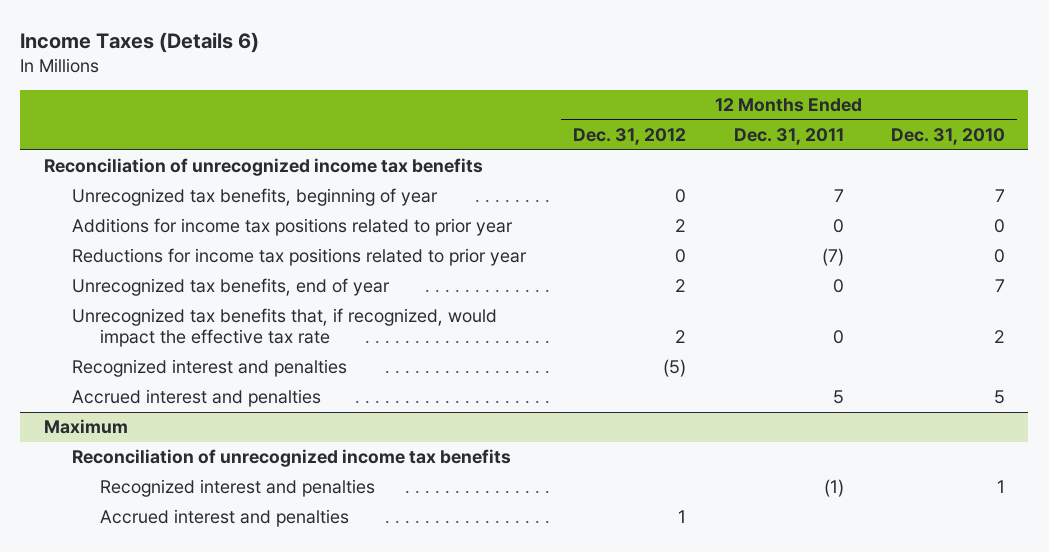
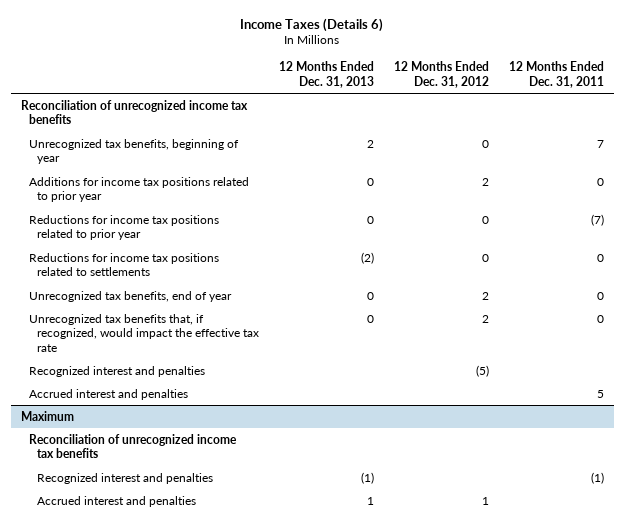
- | 12 Months Ended Dec. 31, 2012 | 12 Months Ended Dec. 31, 2011 | 12 Months Ended Dec. 31, 2010
+ | 12 Months Ended Dec. 31, 2013 | 12 Months Ended Dec. 31, 2012 | 12 Months Ended Dec. 31, 2011
+ Reductions for income tax positions related to settlements | (2) | 0 | 0

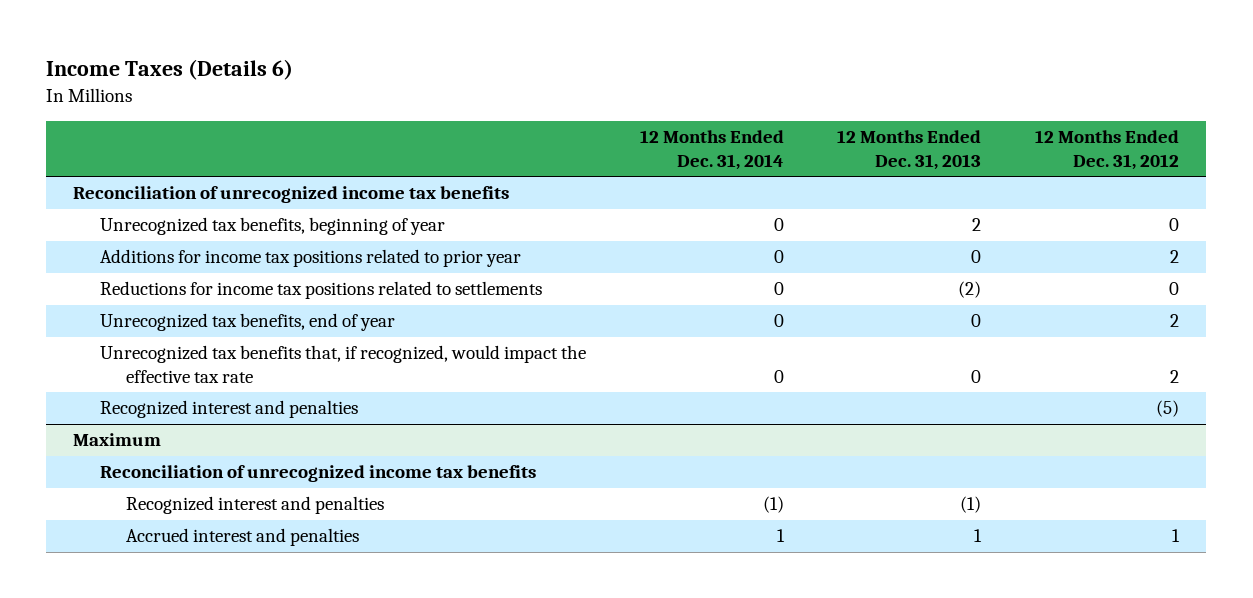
- | 12 Months Ended Dec. 31, 2013 | 12 Months Ended Dec. 31, 2012 | 12 Months Ended Dec. 31, 2011
+ | 12 Months Ended Dec. 31, 2014 | 12 Months Ended Dec. 31, 2013 | 12 Months Ended Dec. 31, 2012
- Reductions for income tax positions related to prior year | 0 | 0 | (7)
- Accrued interest and penalties | | | 5

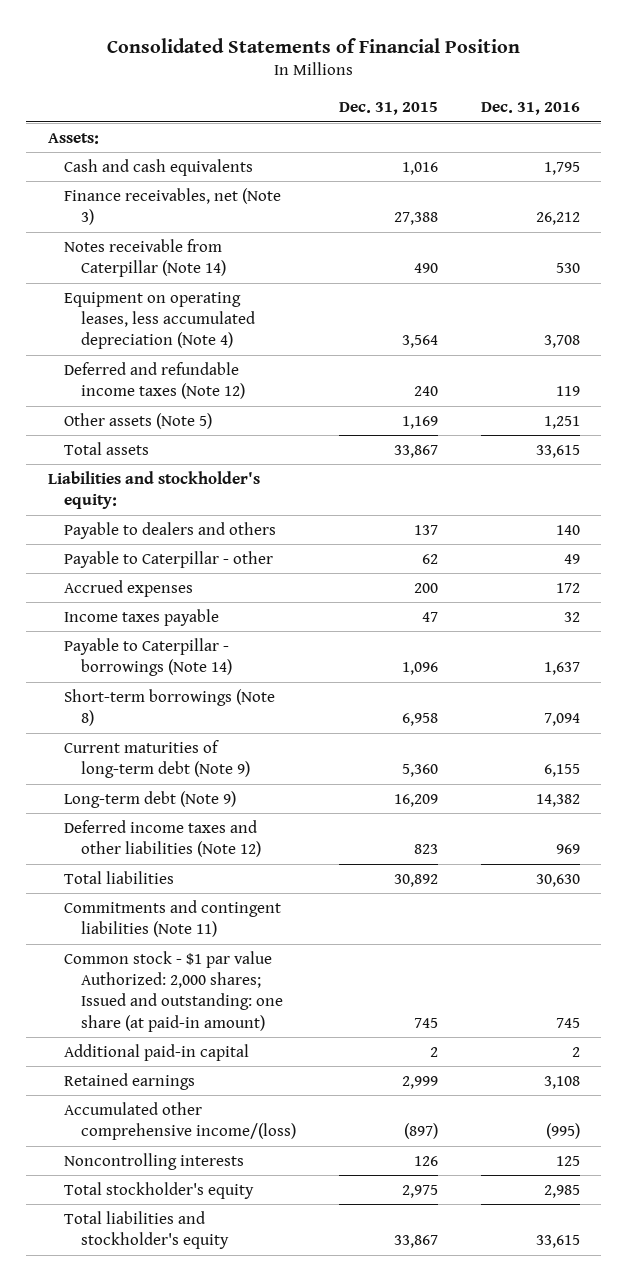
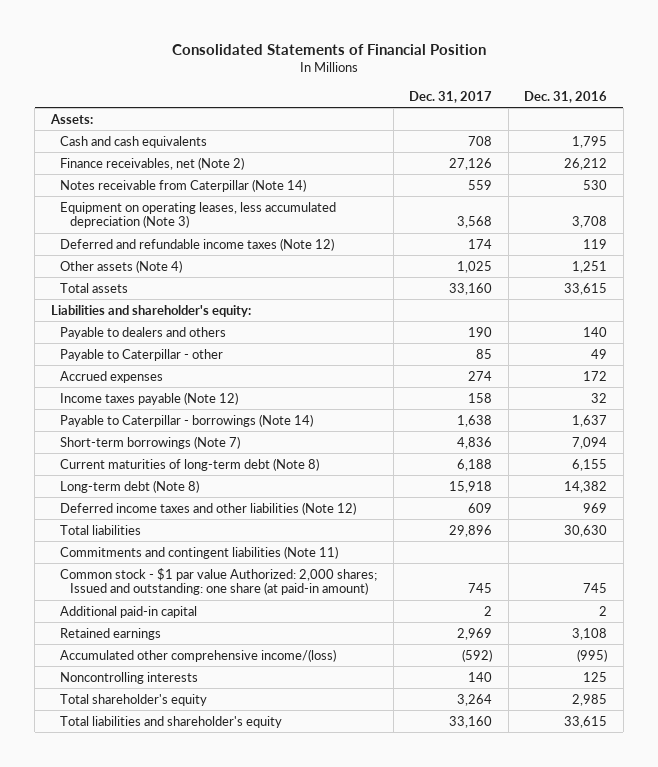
- | Dec. 31, 2015 | Dec. 31, 2016
+ | Dec. 31, 2017 | Dec. 31, 2016
- Finance receivables, net (Note 3) | 27,388 | 26,212
+ Finance receivables, net (Note 2) | 27,126 | 26,212
- Equipment on operating leases, less accumulated depreciation (Note 4) | 3,564 | 3,708
+ Equipment on operating leases, less accumulated depreciation (Note 3) | 3,568 | 3,708
- Other assets (Note 5) | 1,169 | 1,251
+ Other assets (Note 4) | 1,025 | 1,251
- Liabilities and stockholder's equity:
+ Liabilities and shareholder's equity:
- Income taxes payable | 47 | 32
+ Income taxes payable (Note 12) | 158 | 32
- Short-term borrowings (Note 8) | 6,958 | 7,094
- Current maturities of long-term debt (Note 9) | 5,360 | 6,155
- Long-term debt (Note 9) | 16,209 | 14,382
+ Short-term borrowings (Note 7) | 4,836 | 7,094
+ Current maturities of long-term debt (Note 8) | 6,188 | 6,155
+ Long-term debt (Note 8) | 15,918 | 14,382
- Total stockholder's equity | 2,975 | 2,985
- Total liabilities and stockholder's equity | 33,867 | 33,615
+ Total shareholder's equity | 3,264 | 2,985
+ Total liabilities and shareholder's equity | 33,160 | 33,615

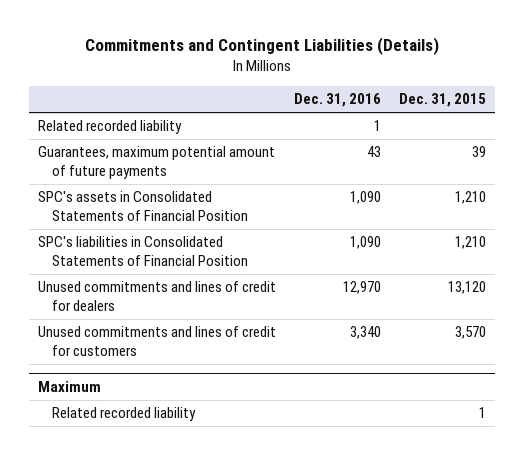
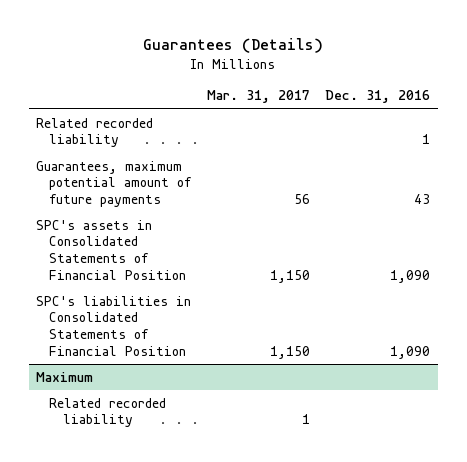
- Commitments and Contingent Liabilities (Details)
+ Guarantees (Details)
- | Dec. 31, 2016 | Dec. 31, 2015
+ | Mar. 31, 2017 | Dec. 31, 2016
- Unused commitments and lines of credit for dealers | 12,970 | 13,120
- Unused commitments and lines of credit for customers | 3,340 | 3,570

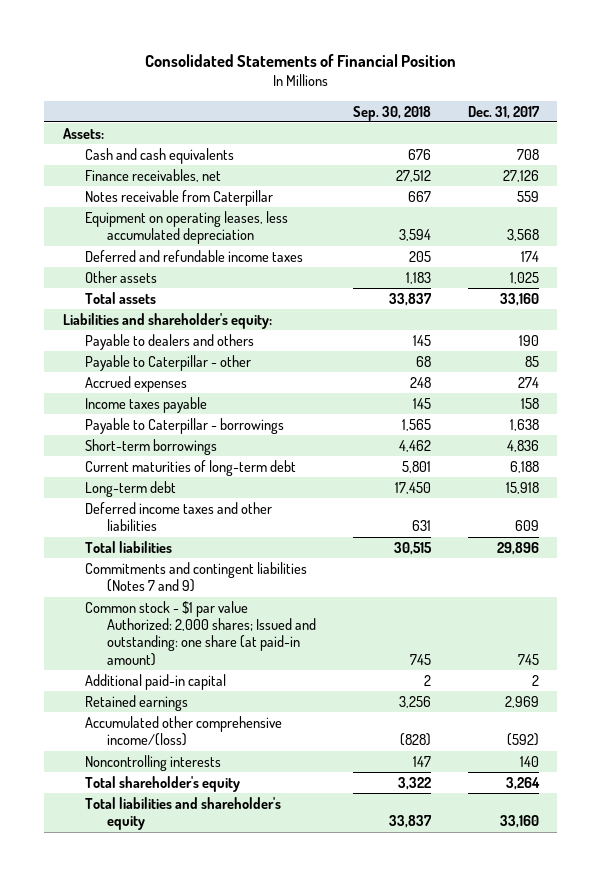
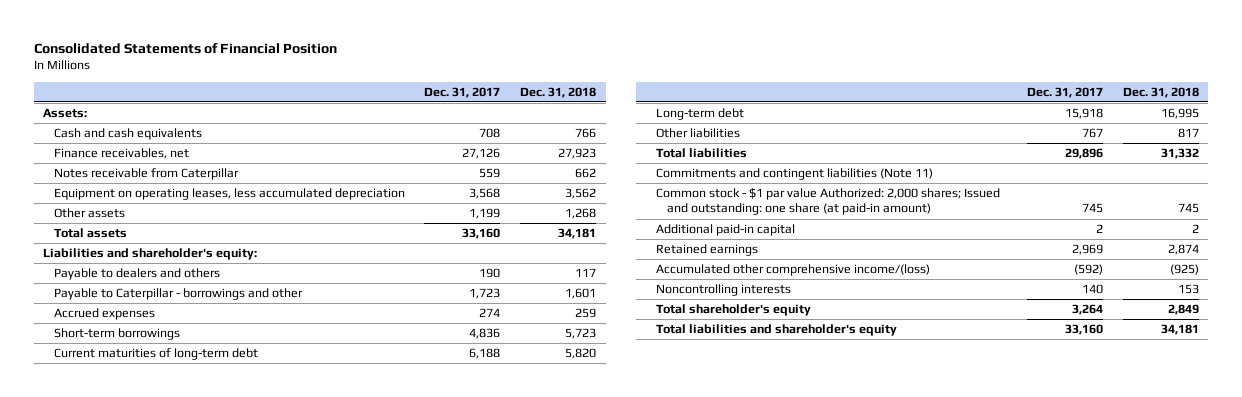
- | Sep. 30, 2018 | Dec. 31, 2017
+ | Dec. 31, 2017 | Dec. 31, 2018
- Deferred and refundable income taxes | 205 | 174
- Other assets | 1,183 | 1,025
+ Other assets | 1,199 | 1,268
- Payable to Caterpillar - other | 68 | 85
+ Payable to Caterpillar - borrowings and other | 1,723 | 1,601
- Income taxes payable | 145 | 158
- Payable to Caterpillar - borrowings | 1,565 | 1,638
- Deferred income taxes and other liabilities | 631 | 609
+ Other liabilities | 767 | 817
- Commitments and contingent liabilities (Notes 7 and 9)
+ Commitments and contingent liabilities (Note 11)

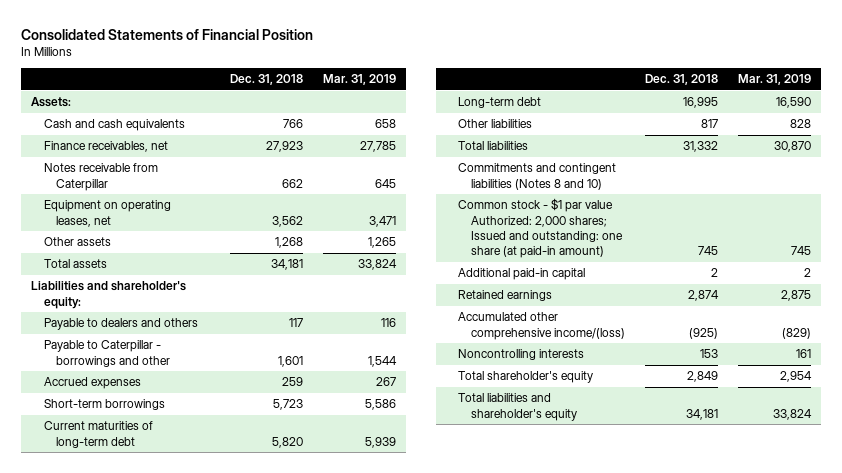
- | Dec. 31, 2017 | Dec. 31, 2018
+ | Dec. 31, 2018 | Mar. 31, 2019
- Equipment on operating leases, less accumulated depreciation | 3,568 | 3,562
+ Equipment on operating leases, net | 3,562 | 3,471
- Commitments and contingent liabilities (Note 11)
+ Commitments and contingent liabilities (Notes 8 and 10)

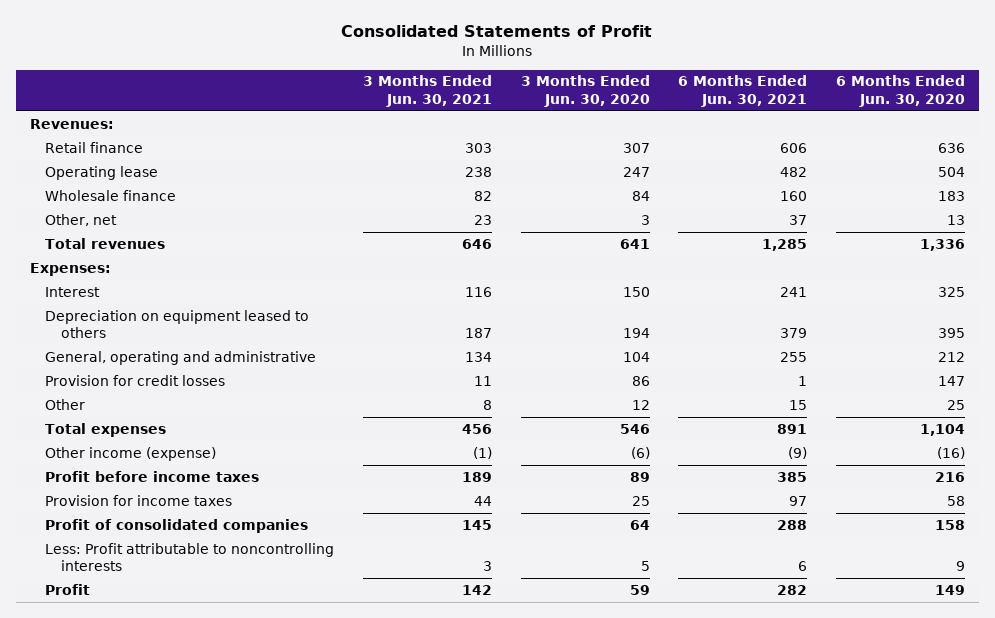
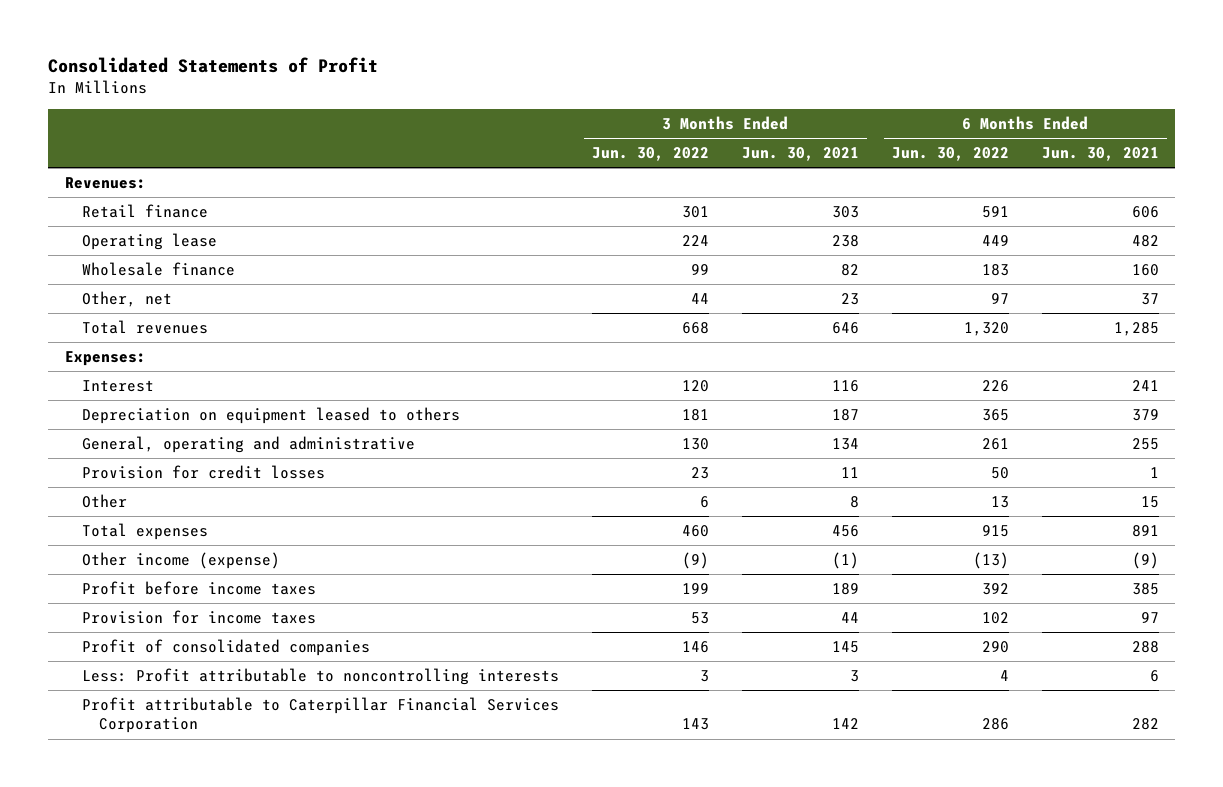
- | 3 Months Ended Jun. 30, 2021 | 3 Months Ended Jun. 30, 2020 | 6 Months Ended Jun. 30, 2021 | 6 Months Ended Jun. 30, 2020
+ | 3 Months Ended Jun. 30, 2022 | 3 Months Ended Jun. 30, 2021 | 6 Months Ended Jun. 30, 2022 | 6 Months Ended Jun. 30, 2021
- Profit | 142 | 59 | 282 | 149
+ Profit attributable to Caterpillar Financial Services Corporation | 143 | 142 | 286 | 282

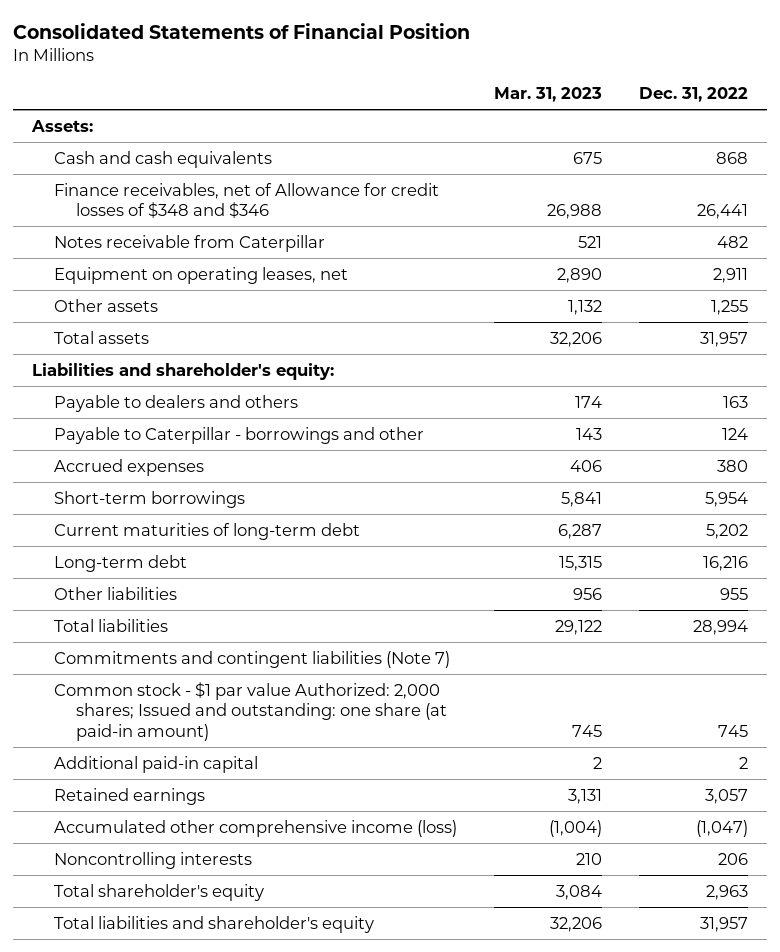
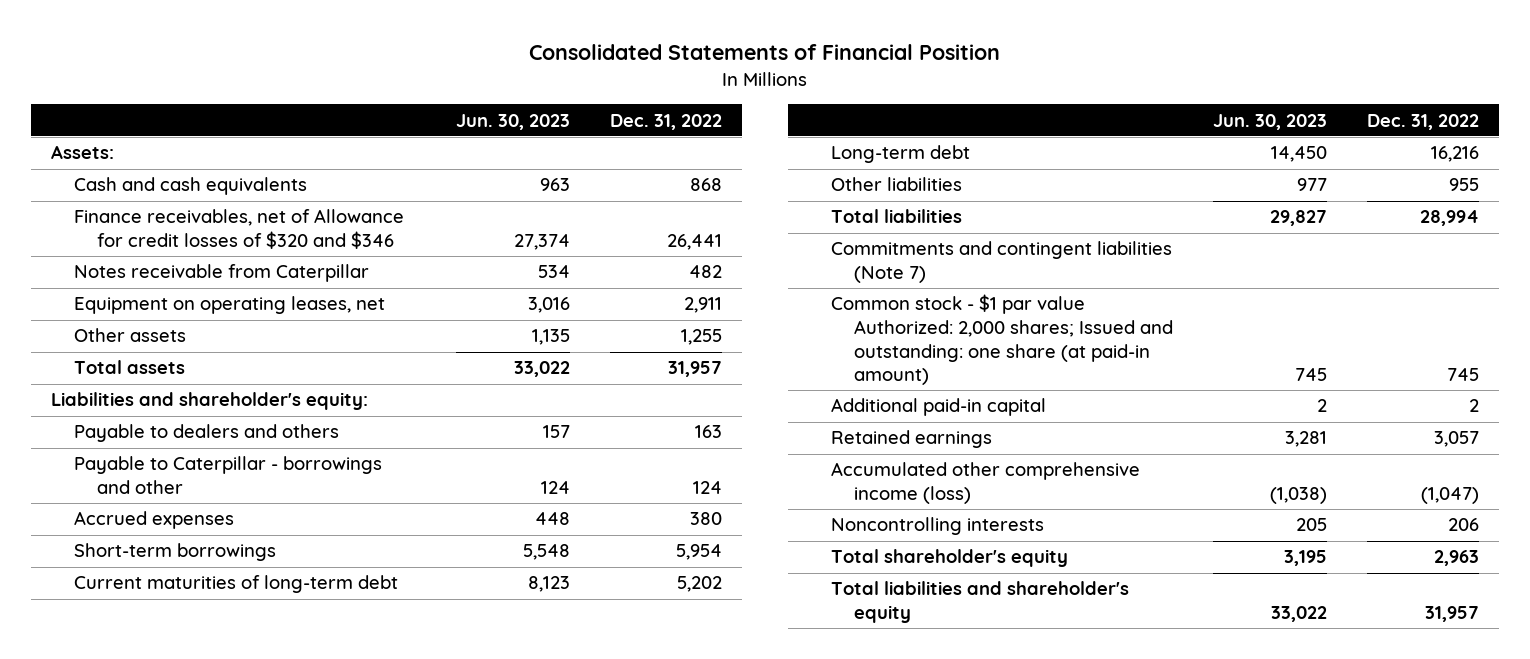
- | Mar. 31, 2023 | Dec. 31, 2022
+ | Jun. 30, 2023 | Dec. 31, 2022
- Finance receivables, net of Allowance for credit losses of $348 and $346 | 26,988 | 26,441
+ Finance receivables, net of Allowance for credit losses of $320 and $346 | 27,374 | 26,441

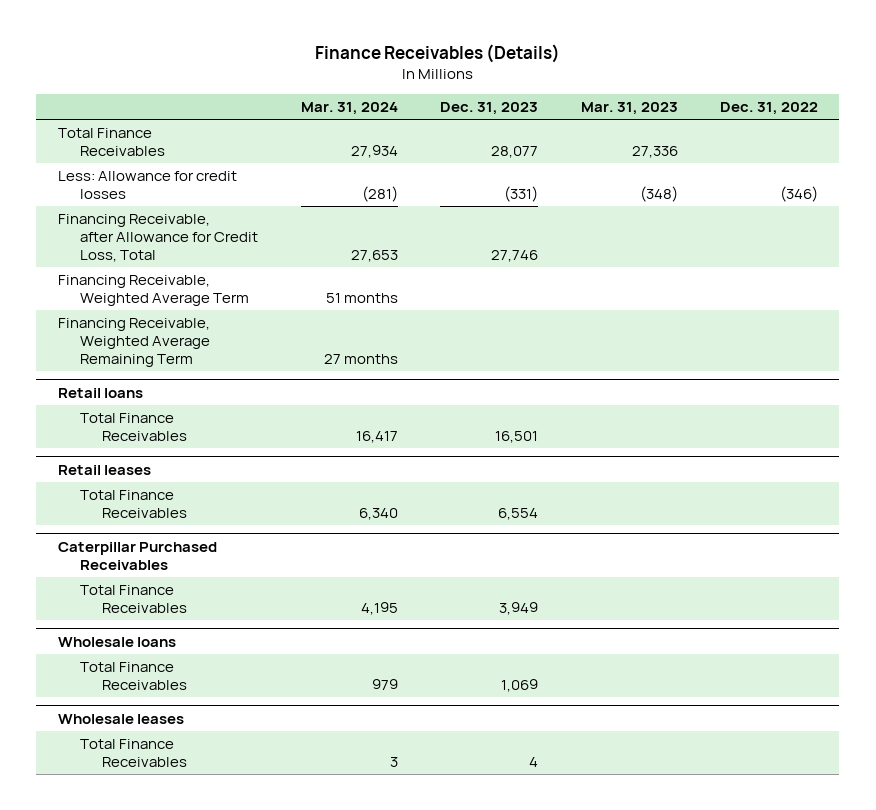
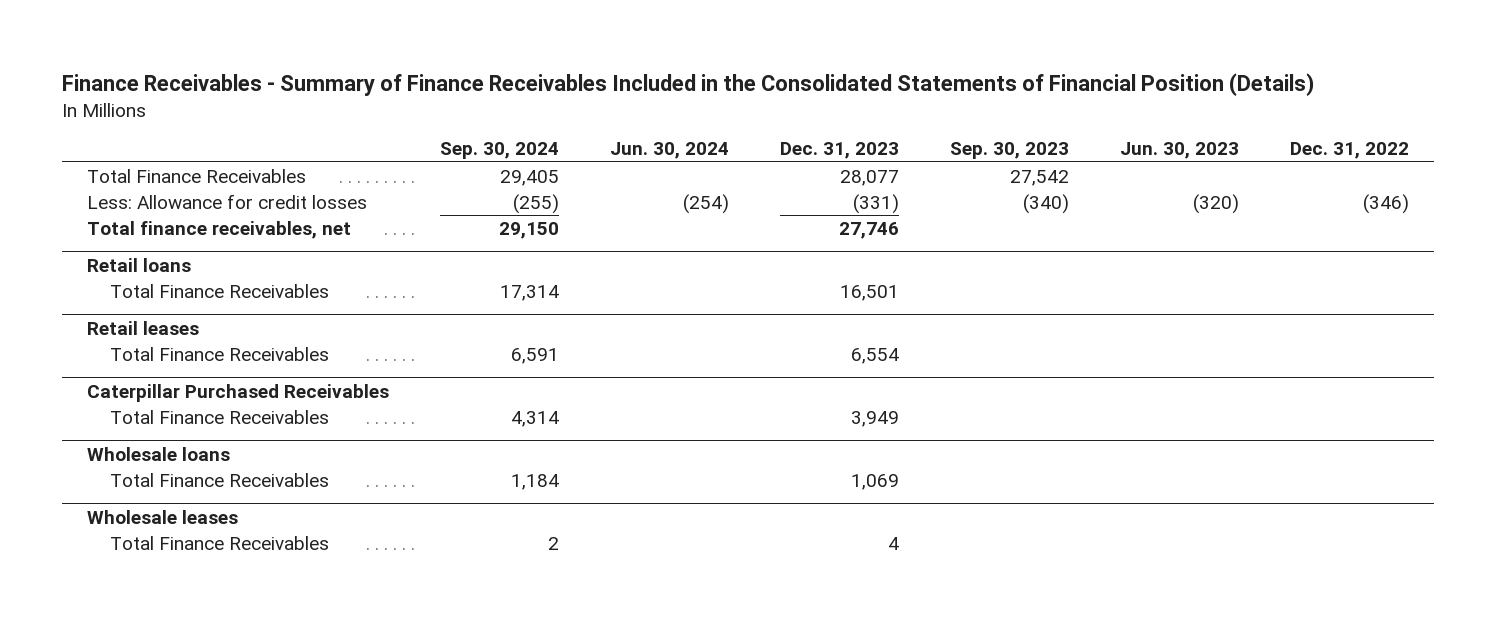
- Finance Receivables (Details)
+ Finance Receivables - Summary of Finance Receivables Included in the Consolidated Statements of Financial Position (Details)
- | Mar. 31, 2024 | Dec. 31, 2023 | Mar. 31, 2023 | Dec. 31, 2022
+ | Sep. 30, 2024 | Jun. 30, 2024 | Dec. 31, 2023 | Sep. 30, 2023 | Jun. 30, 2023 | Dec. 31, 2022
- Financing Receivable, after Allowance for Credit Loss, Total | 27,653 | 27,746 | |
- Financing Receivable, Weighted Average Term | 51 months | | |
- Financing Receivable, Weighted Average Remaining Term | 27 months | | |
+ Total finance receivables, net | 29,150 | | 27,746 | | |

